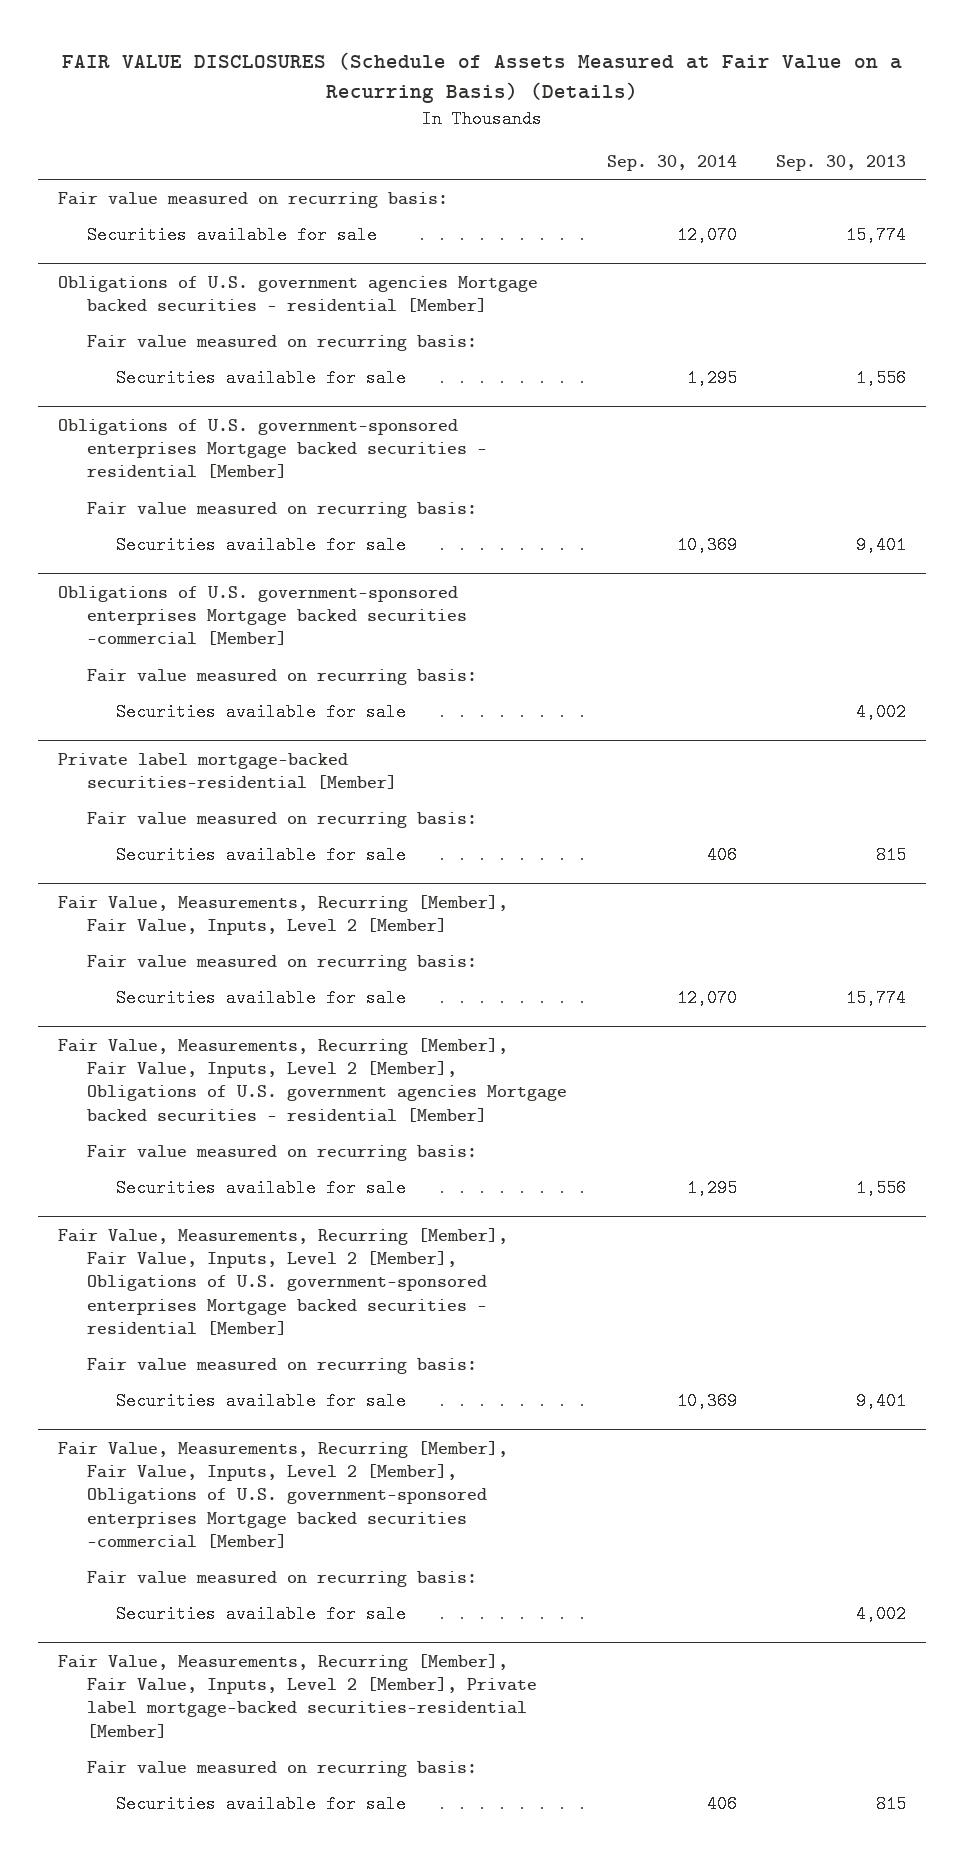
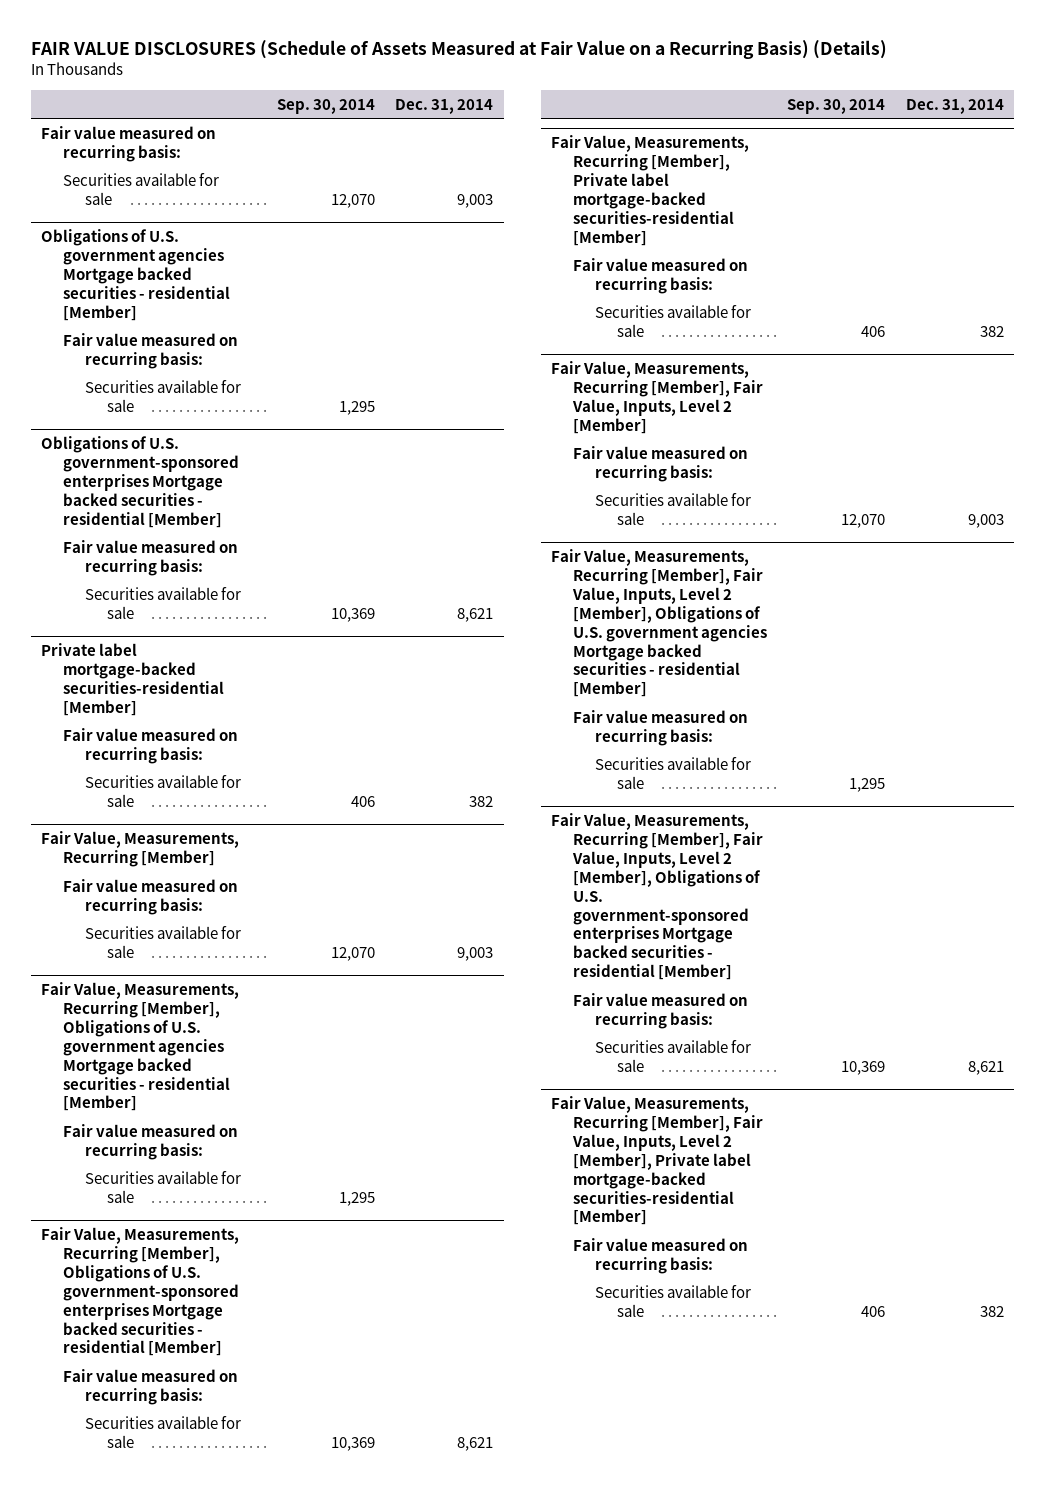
- | Sep. 30, 2014 | Sep. 30, 2013
+ | Sep. 30, 2014 | Dec. 31, 2014
- Obligations of U.S. government-sponsored enterprises Mortgage backed securities -commercial [Member]
- Fair value measured on recurring basis:
- Securities available for sale | | 4,002
+ Fair Value, Measurements, Recurring [Member]
+ Fair value measured on recurring basis:
+ Securities available for sale | 12,070 | 9,003
+ Fair Value, Measurements, Recurring [Member], Obligations of U.S. government agencies Mortgage backed securities - residential [Member]
+ Fair value measured on recurring basis:
+ Securities available for sale | 1,295 |
+ Fair Value, Measurements, Recurring [Member], Obligations of U.S. government-sponsored enterprises Mortgage backed securities - residential [Member]
+ Fair value measured on recurring basis:
+ Securities available for sale | 10,369 | 8,621
+ Fair Value, Measurements, Recurring [Member], Private label mortgage-backed securities-residential [Member]
+ Fair value measured on recurring basis:
+ Securities available for sale | 406 | 382
- Fair Value, Measurements, Recurring [Member], Fair Value, Inputs, Level 2 [Member], Obligations of U.S. government-sponsored enterprises Mortgage backed securities -commercial [Member]
- Fair value measured on recurring basis:
- Securities available for sale | | 4,002

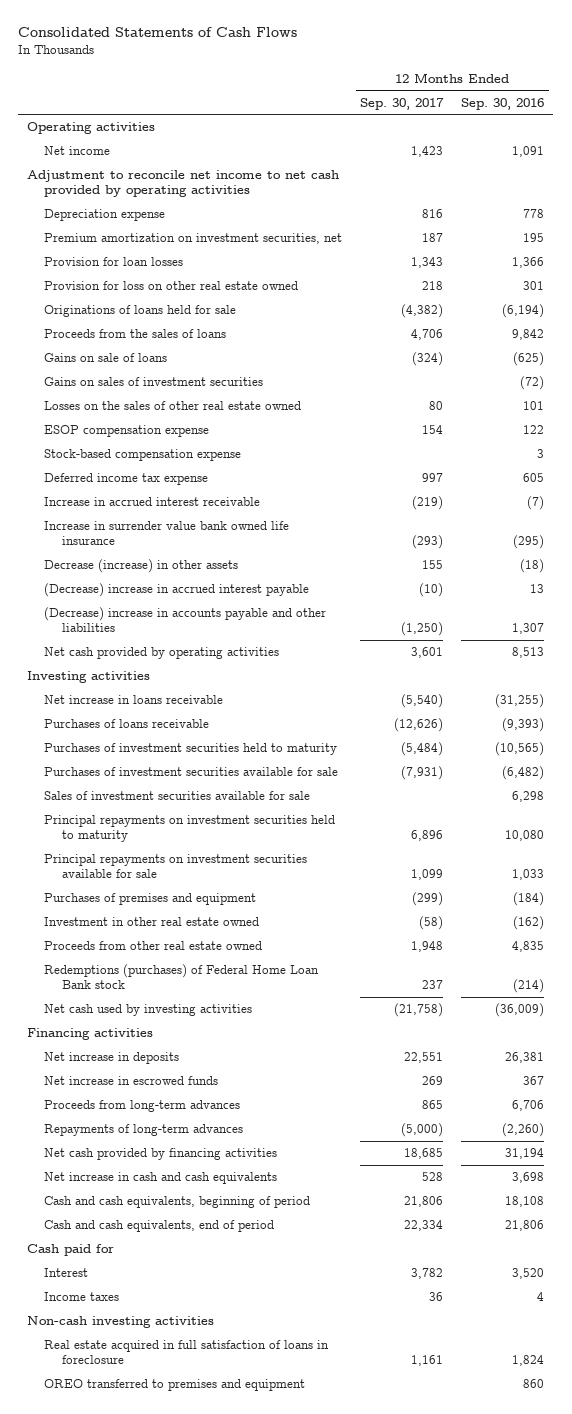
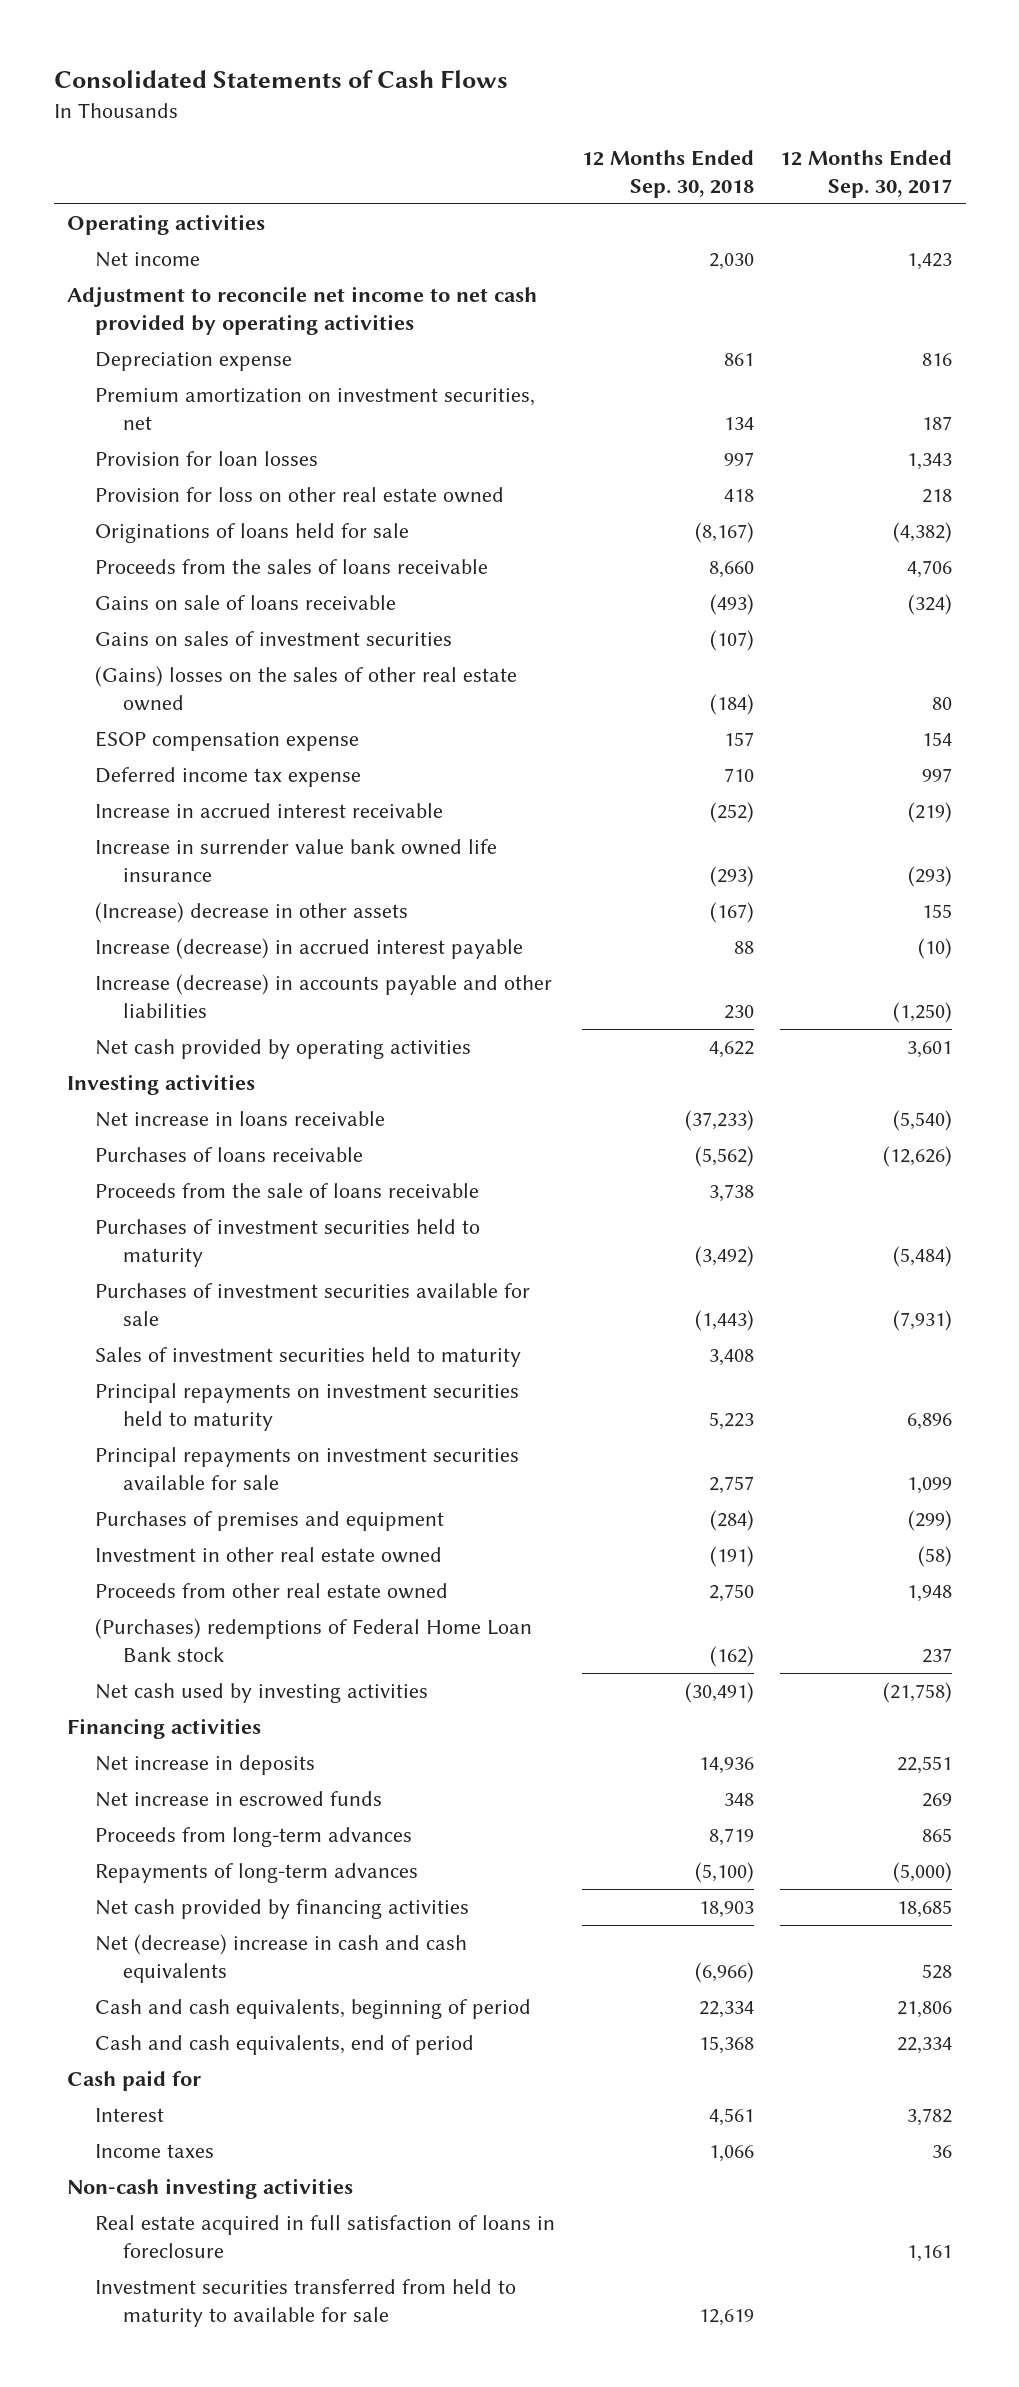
- | 12 Months Ended Sep. 30, 2017 | 12 Months Ended Sep. 30, 2016
+ | 12 Months Ended Sep. 30, 2018 | 12 Months Ended Sep. 30, 2017
- Proceeds from the sales of loans | 4,706 | 9,842
- Gains on sale of loans | (324) | (625)
+ Proceeds from the sales of loans receivable | 8,660 | 4,706
+ Gains on sale of loans receivable | (493) | (324)
- Losses on the sales of other real estate owned | 80 | 101
+ (Gains) losses on the sales of other real estate owned | (184) | 80
- Stock-based compensation expense | | 3
- Decrease (increase) in other assets | 155 | (18)
- (Decrease) increase in accrued interest payable | (10) | 13
- (Decrease) increase in accounts payable and other liabilities | (1,250) | 1,307
+ (Increase) decrease in other assets | (167) | 155
+ Increase (decrease) in accrued interest payable | 88 | (10)
+ Increase (decrease) in accounts payable and other liabilities | 230 | (1,250)
+ Proceeds from the sale of loans receivable | 3,738 |
- Sales of investment securities available for sale | | 6,298
+ Sales of investment securities held to maturity | 3,408 |
- Redemptions (purchases) of Federal Home Loan Bank stock | 237 | (214)
+ (Purchases) redemptions of Federal Home Loan Bank stock | (162) | 237
- Net increase in cash and cash equivalents | 528 | 3,698
+ Net (decrease) increase in cash and cash equivalents | (6,966) | 528
- OREO transferred to premises and equipment | | 860
+ Investment securities transferred from held to maturity to available for sale | 12,619 |

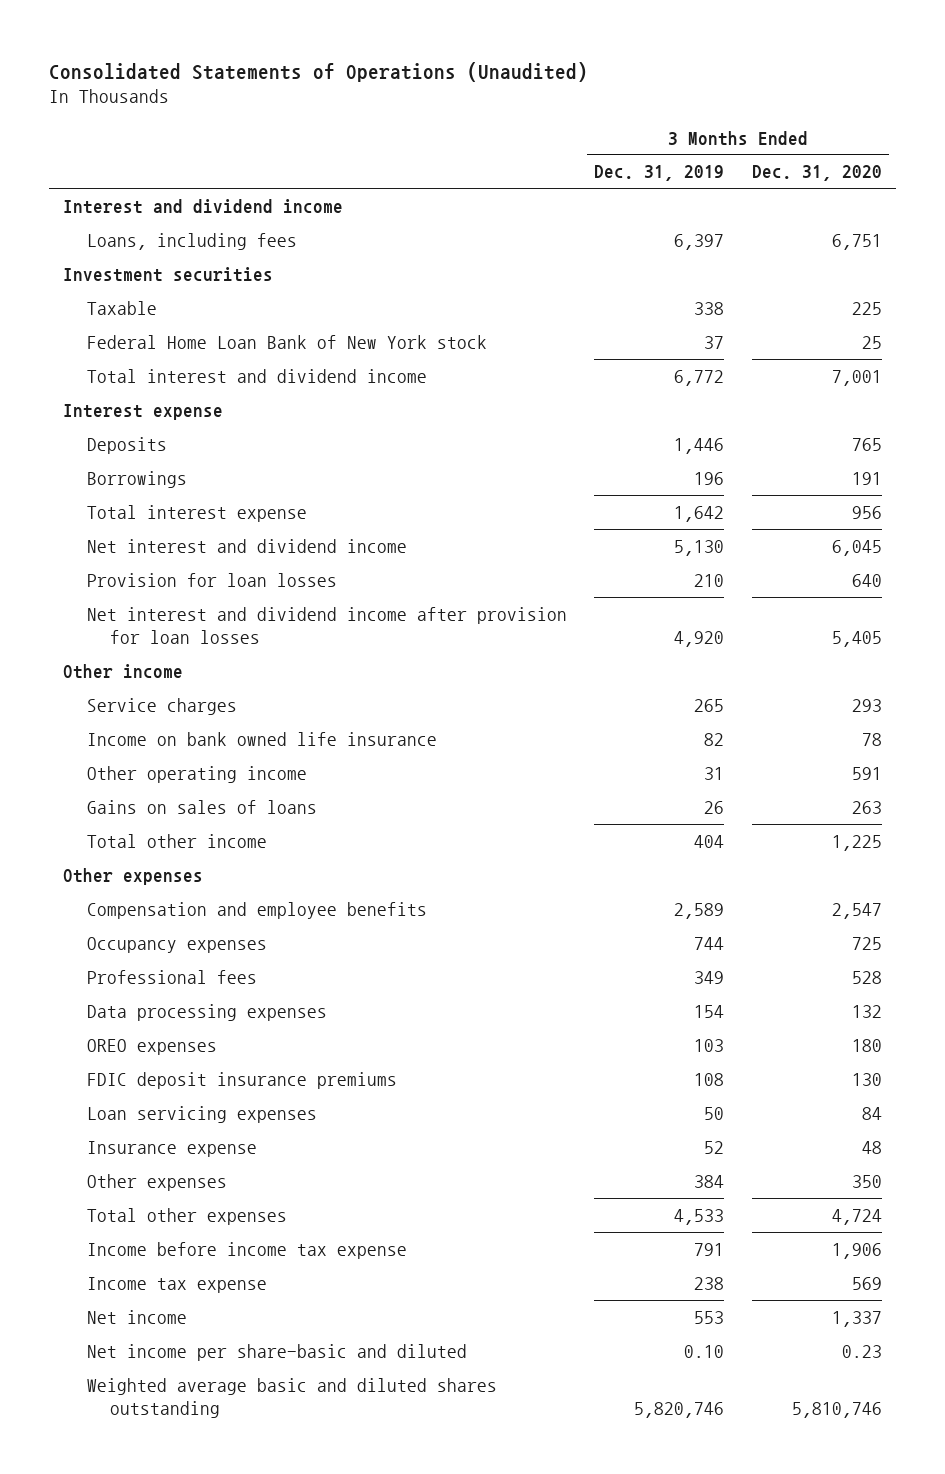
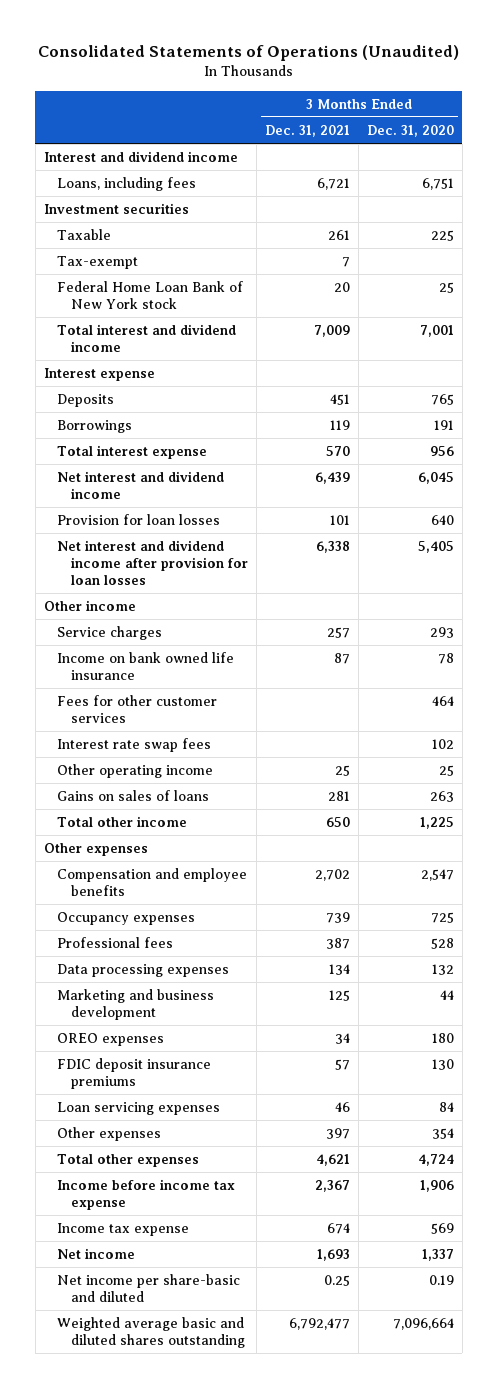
- | 3 Months Ended Dec. 31, 2019 | 3 Months Ended Dec. 31, 2020
+ | 3 Months Ended Dec. 31, 2021 | 3 Months Ended Dec. 31, 2020
+ Tax-exempt | 7 |
- Other operating income | 31 | 591
+ Fees for other customer services | | 464
+ Interest rate swap fees | | 102
+ Other operating income | 25 | 25
+ Marketing and business development | 125 | 44
- Insurance expense | 52 | 48
- Other expenses | 384 | 350
+ Other expenses | 397 | 354
- Net income per share-basic and diluted | 0.10 | 0.23
- Weighted average basic and diluted shares outstanding | 5,820,746 | 5,810,746
+ Net income per share-basic and diluted | 0.25 | 0.19
+ Weighted average basic and diluted shares outstanding | 6,792,477 | 7,096,664

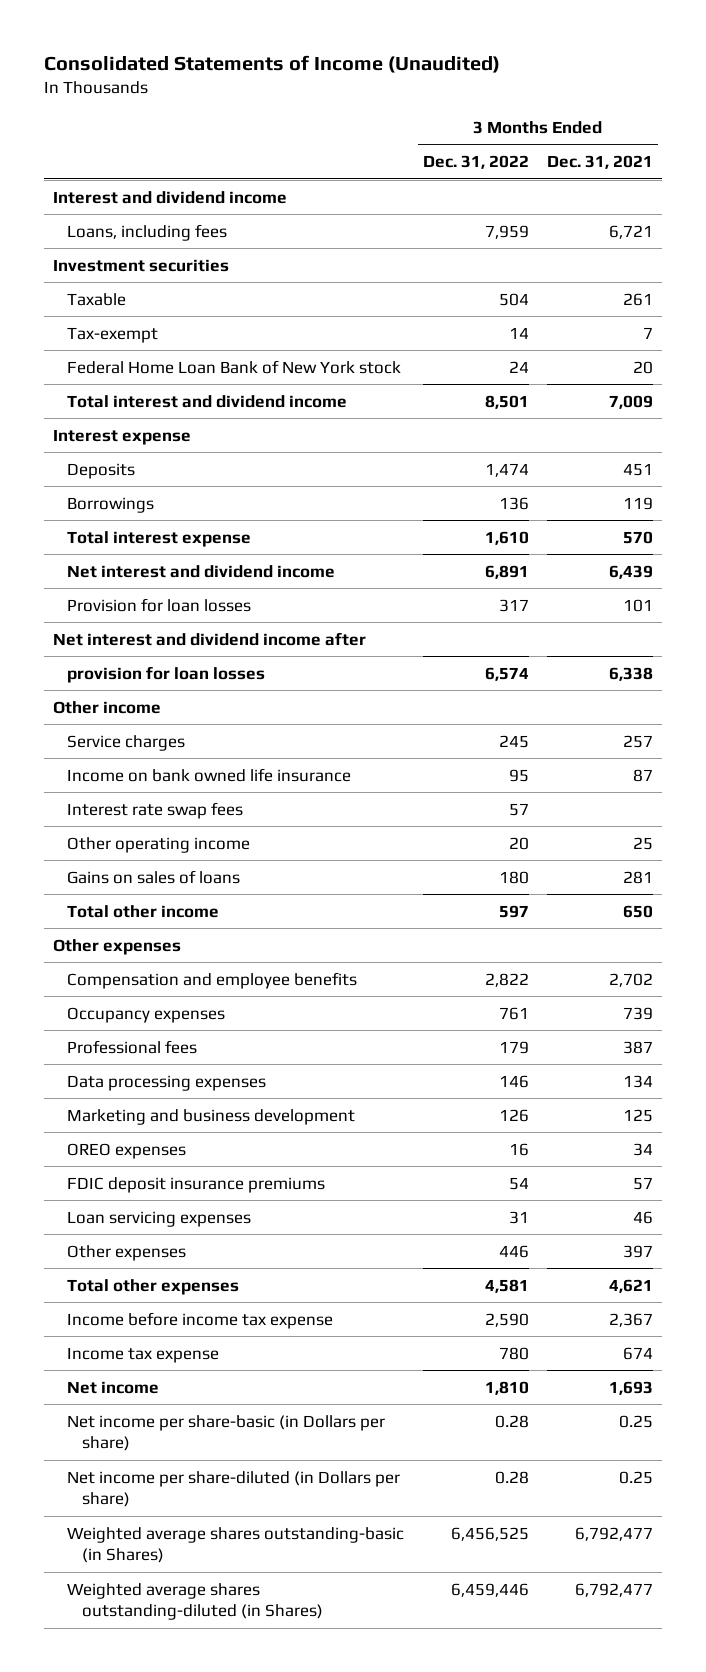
- Consolidated Statements of Operations (Unaudited)
+ Consolidated Statements of Income (Unaudited)
- | 3 Months Ended Dec. 31, 2021 | 3 Months Ended Dec. 31, 2020
+ | 3 Months Ended Dec. 31, 2022 | 3 Months Ended Dec. 31, 2021
- Net interest and dividend income after provision for loan losses | 6,338 | 5,405
+ Net interest and dividend income after
+ provision for loan losses | 6,574 | 6,338
- Fees for other customer services | | 464
- Net income per share-basic and diluted | 0.25 | 0.19
- Weighted average basic and diluted shares outstanding | 6,792,477 | 7,096,664
+ Net income per share-basic (in Dollars per share) | 0.28 | 0.25
+ Net income per share-diluted (in Dollars per share) | 0.28 | 0.25
+ Weighted average shares outstanding-basic (in Shares) | 6,456,525 | 6,792,477
+ Weighted average shares outstanding-diluted (in Shares) | 6,459,446 | 6,792,477

